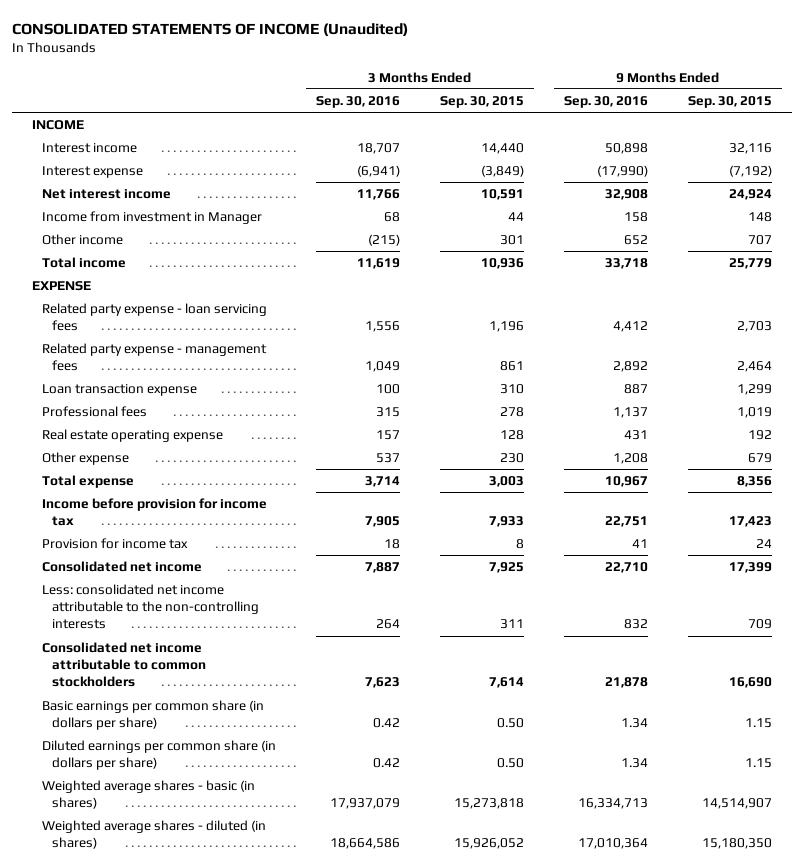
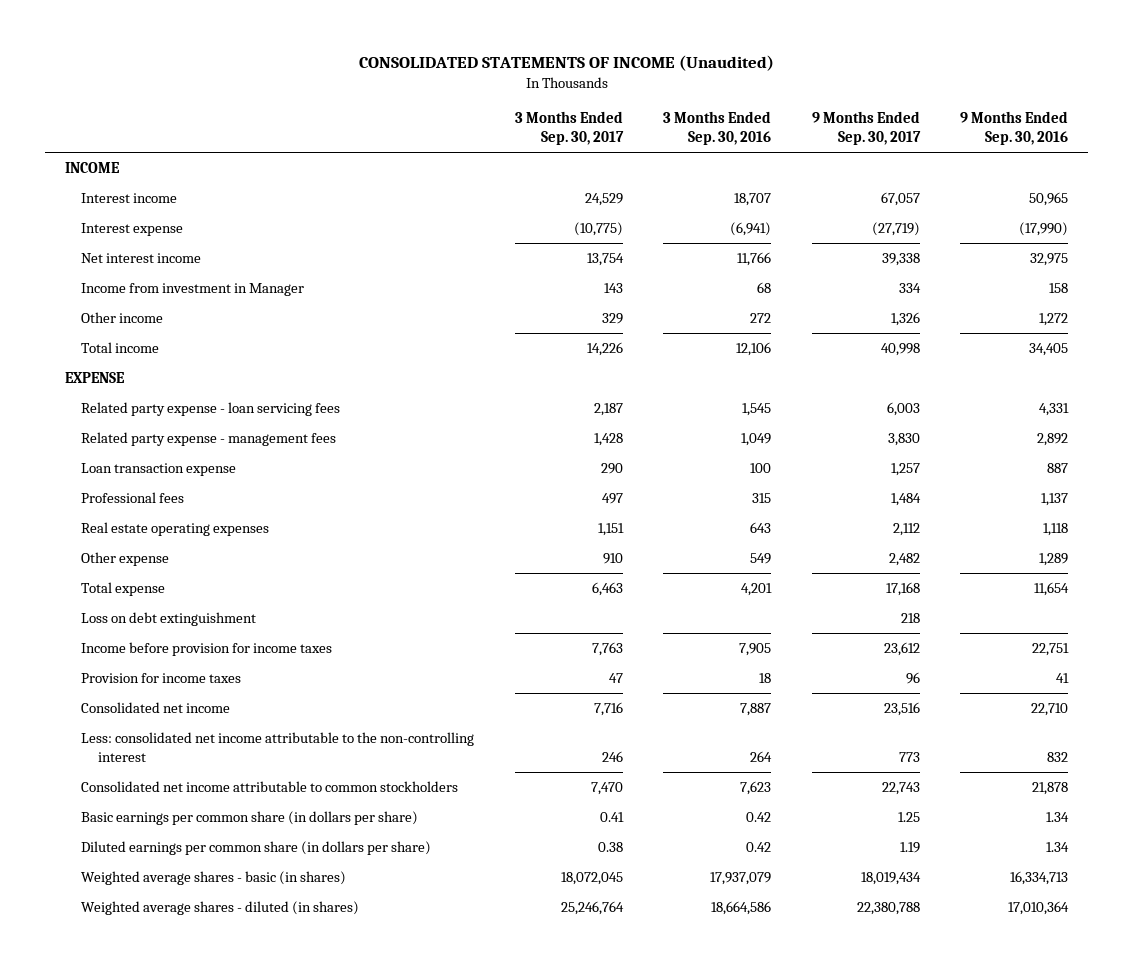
- | 3 Months Ended Sep. 30, 2016 | 3 Months Ended Sep. 30, 2015 | 9 Months Ended Sep. 30, 2016 | 9 Months Ended Sep. 30, 2015
+ | 3 Months Ended Sep. 30, 2017 | 3 Months Ended Sep. 30, 2016 | 9 Months Ended Sep. 30, 2017 | 9 Months Ended Sep. 30, 2016
- Interest income | 18,707 | 14,440 | 50,898 | 32,116
+ Interest income | 24,529 | 18,707 | 67,057 | 50,965
- Net interest income | 11,766 | 10,591 | 32,908 | 24,924
+ Net interest income | 13,754 | 11,766 | 39,338 | 32,975
- Other income | (215) | 301 | 652 | 707
- Total income | 11,619 | 10,936 | 33,718 | 25,779
+ Other income | 329 | 272 | 1,326 | 1,272
+ Total income | 14,226 | 12,106 | 40,998 | 34,405
- Related party expense - loan servicing fees | 1,556 | 1,196 | 4,412 | 2,703
+ Related party expense - loan servicing fees | 2,187 | 1,545 | 6,003 | 4,331
- Real estate operating expense | 157 | 128 | 431 | 192
- Other expense | 537 | 230 | 1,208 | 679
- Total expense | 3,714 | 3,003 | 10,967 | 8,356
- Income before provision for income tax | 7,905 | 7,933 | 22,751 | 17,423
- Provision for income tax | 18 | 8 | 41 | 24
+ Real estate operating expenses | 1,151 | 643 | 2,112 | 1,118
+ Other expense | 910 | 549 | 2,482 | 1,289
+ Total expense | 6,463 | 4,201 | 17,168 | 11,654
+ Loss on debt extinguishment | | | 218 |
+ Income before provision for income taxes | 7,763 | 7,905 | 23,612 | 22,751
+ Provision for income taxes | 47 | 18 | 96 | 41
- Less: consolidated net income attributable to the non-controlling interests | 264 | 311 | 832 | 709
+ Less: consolidated net income attributable to the non-controlling interest | 246 | 264 | 773 | 832

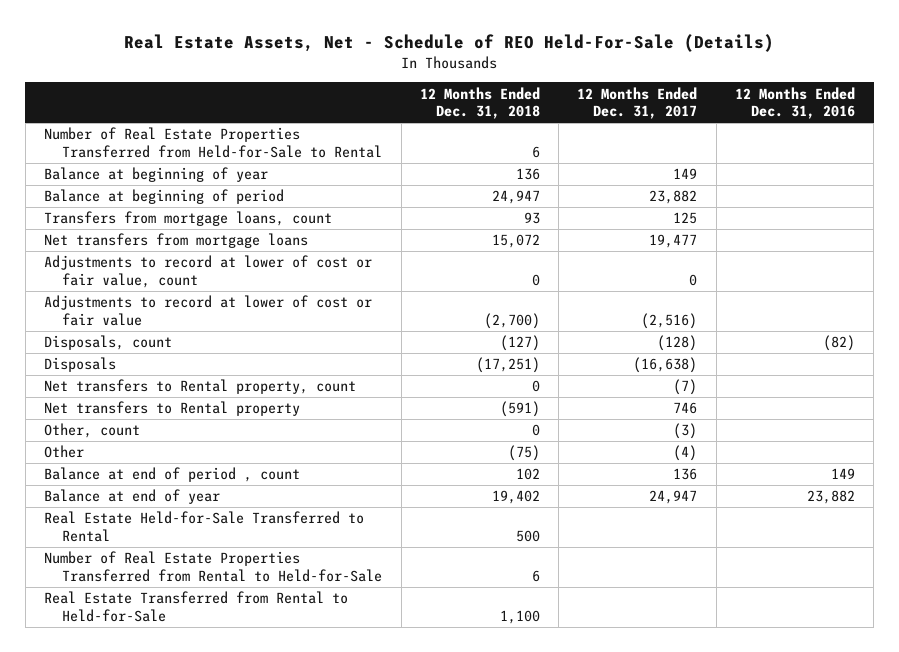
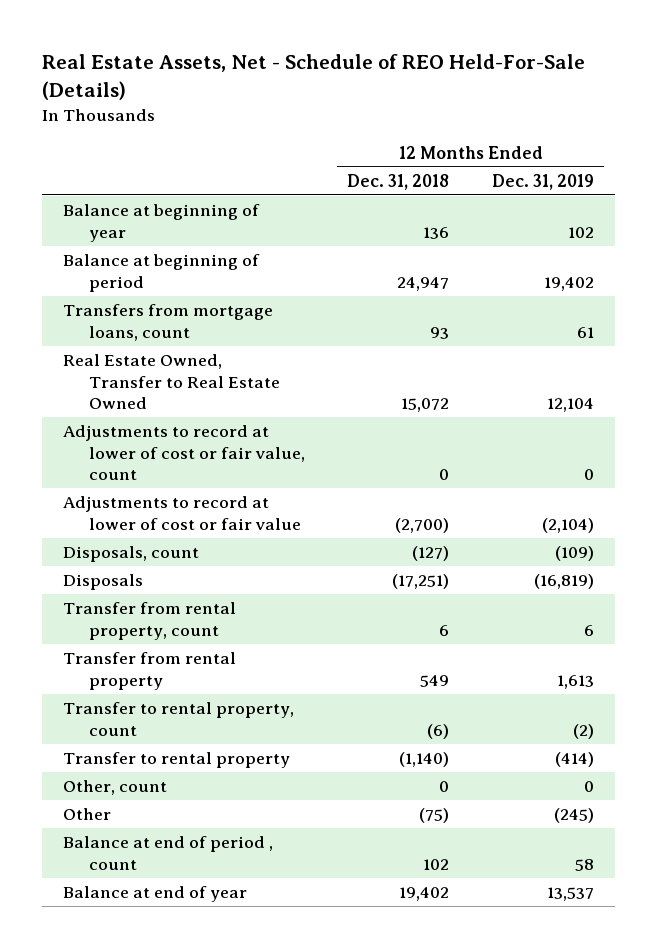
- | 12 Months Ended Dec. 31, 2018 | 12 Months Ended Dec. 31, 2017 | 12 Months Ended Dec. 31, 2016
+ | 12 Months Ended Dec. 31, 2018 | 12 Months Ended Dec. 31, 2019
- Number of Real Estate Properties Transferred from Held-for-Sale to Rental | 6 | |
- Net transfers from mortgage loans | 15,072 | 19,477 |
+ Real Estate Owned, Transfer to Real Estate Owned | 15,072 | 12,104
- Net transfers to Rental property, count | 0 | (7) |
- Net transfers to Rental property | (591) | 746 |
+ Transfer from rental property, count | 6 | 6
+ Transfer from rental property | 549 | 1,613
+ Transfer to rental property, count | (6) | (2)
+ Transfer to rental property | (1,140) | (414)
- Real Estate Held-for-Sale Transferred to Rental | 500 | |
- Number of Real Estate Properties Transferred from Rental to Held-for-Sale | 6 | |
- Real Estate Transferred from Rental to Held-for-Sale | 1,100 | |

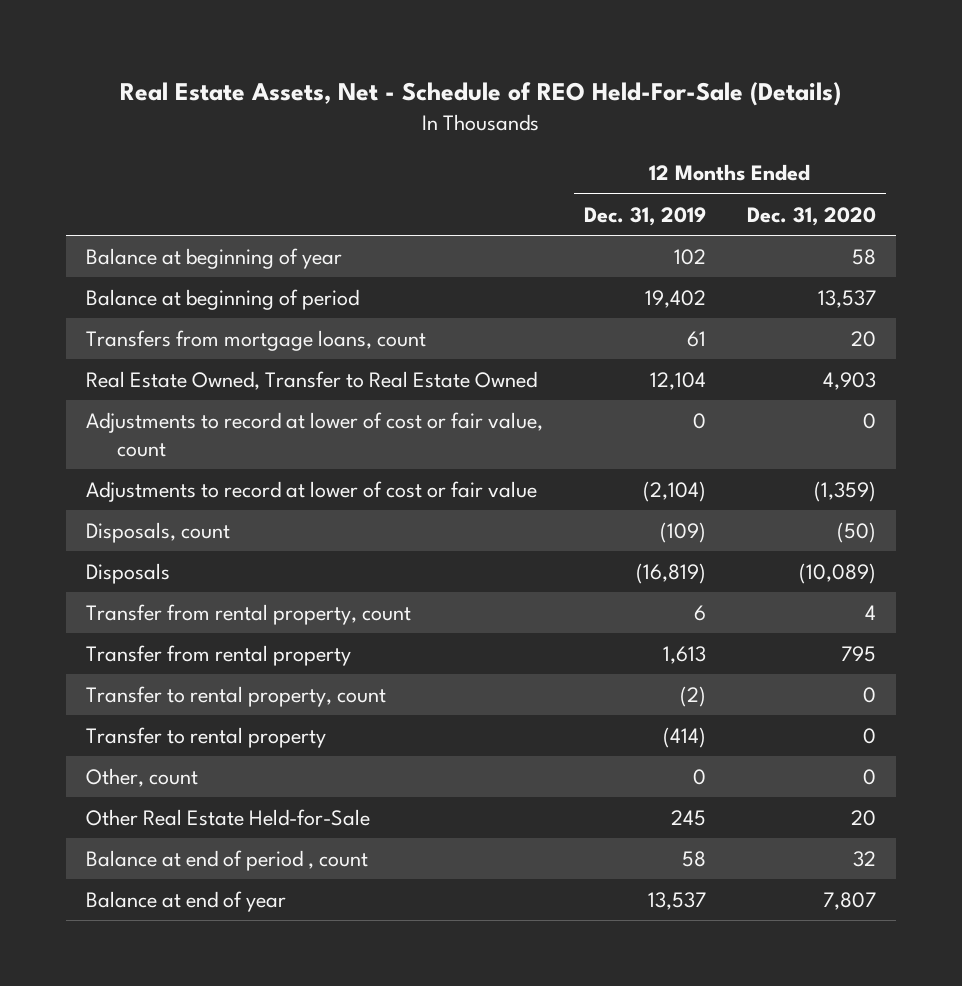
- | 12 Months Ended Dec. 31, 2018 | 12 Months Ended Dec. 31, 2019
+ | 12 Months Ended Dec. 31, 2019 | 12 Months Ended Dec. 31, 2020
- Other | (75) | (245)
+ Other Real Estate Held-for-Sale | 245 | 20

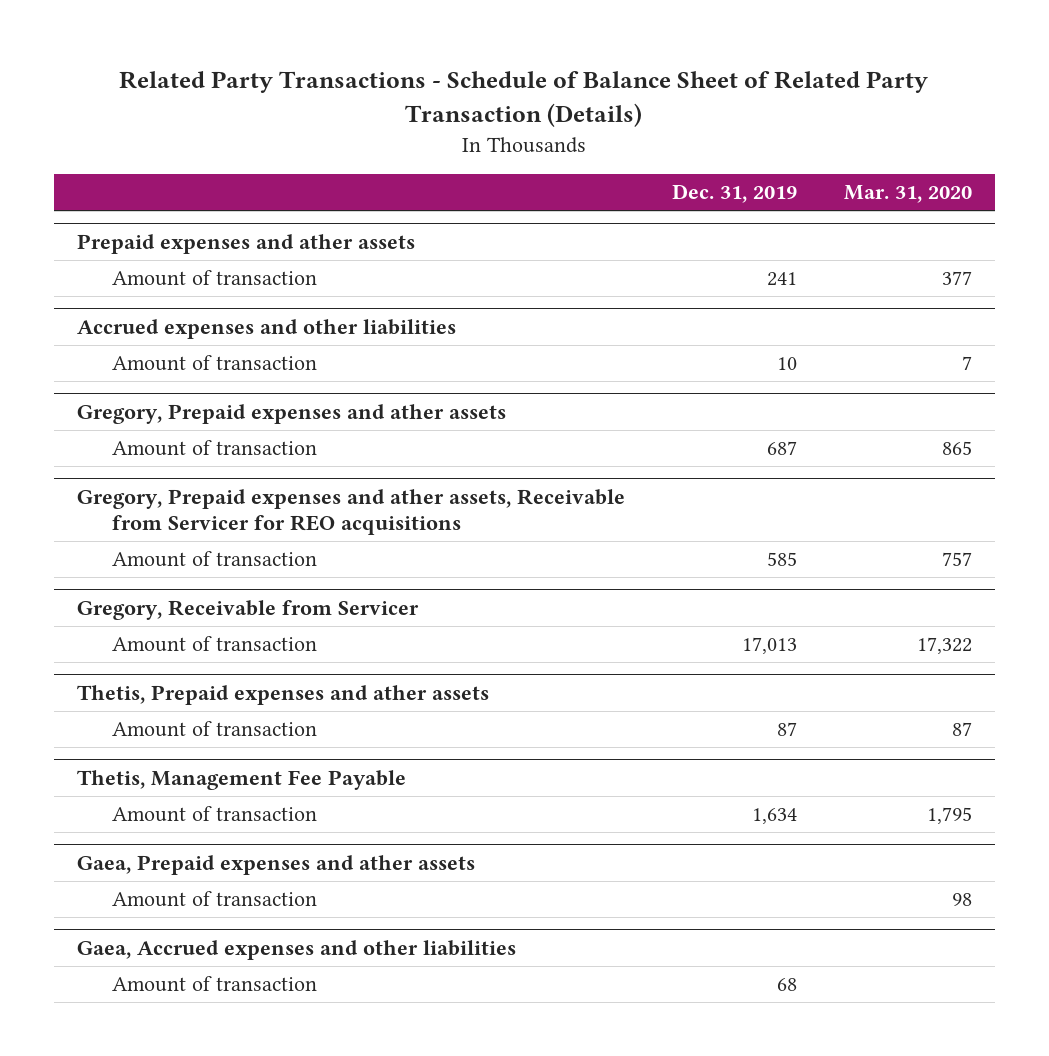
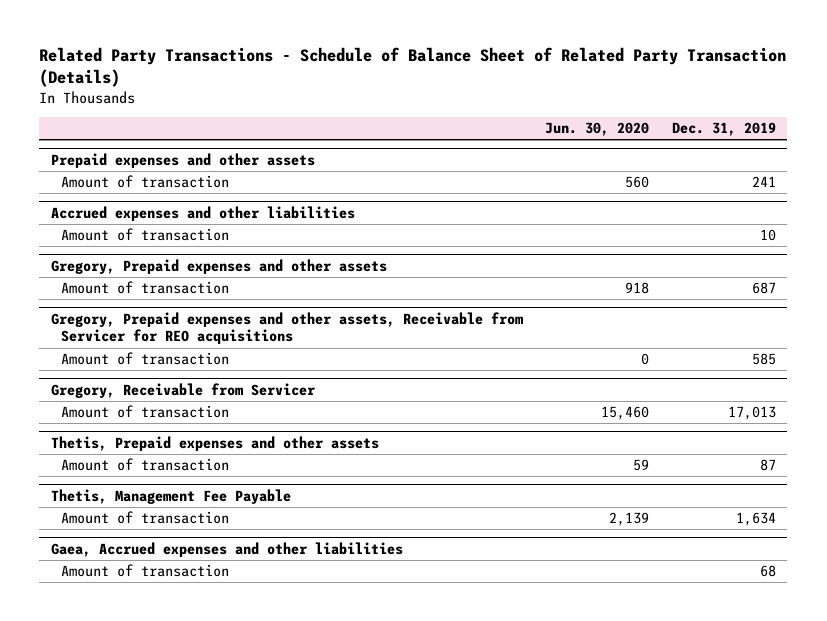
- | Dec. 31, 2019 | Mar. 31, 2020
+ | Jun. 30, 2020 | Dec. 31, 2019
- Prepaid expenses and ather assets
+ Prepaid expenses and other assets
- Gregory, Prepaid expenses and ather assets
+ Gregory, Prepaid expenses and other assets
- Gregory, Prepaid expenses and ather assets, Receivable from Servicer for REO acquisitions
+ Gregory, Prepaid expenses and other assets, Receivable from Servicer for REO acquisitions
- Thetis, Prepaid expenses and ather assets
+ Thetis, Prepaid expenses and other assets
- Gaea, Prepaid expenses and ather assets
- Amount of transaction | | 98

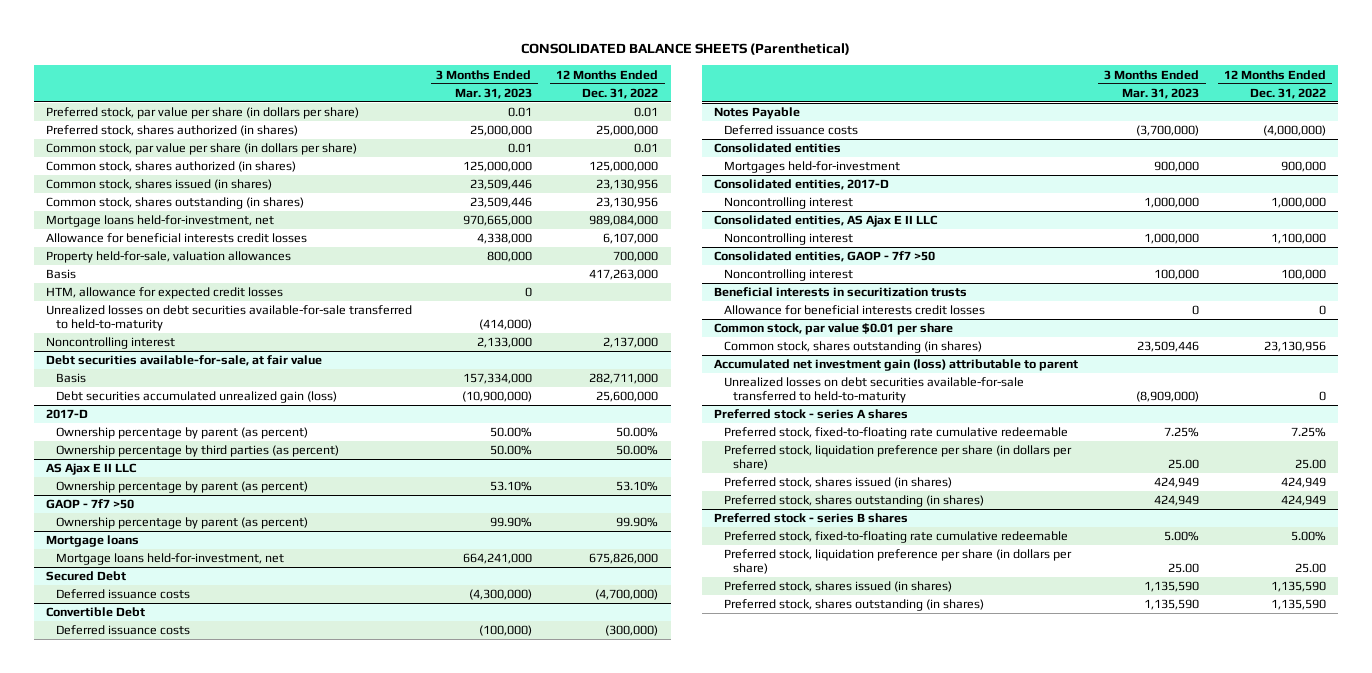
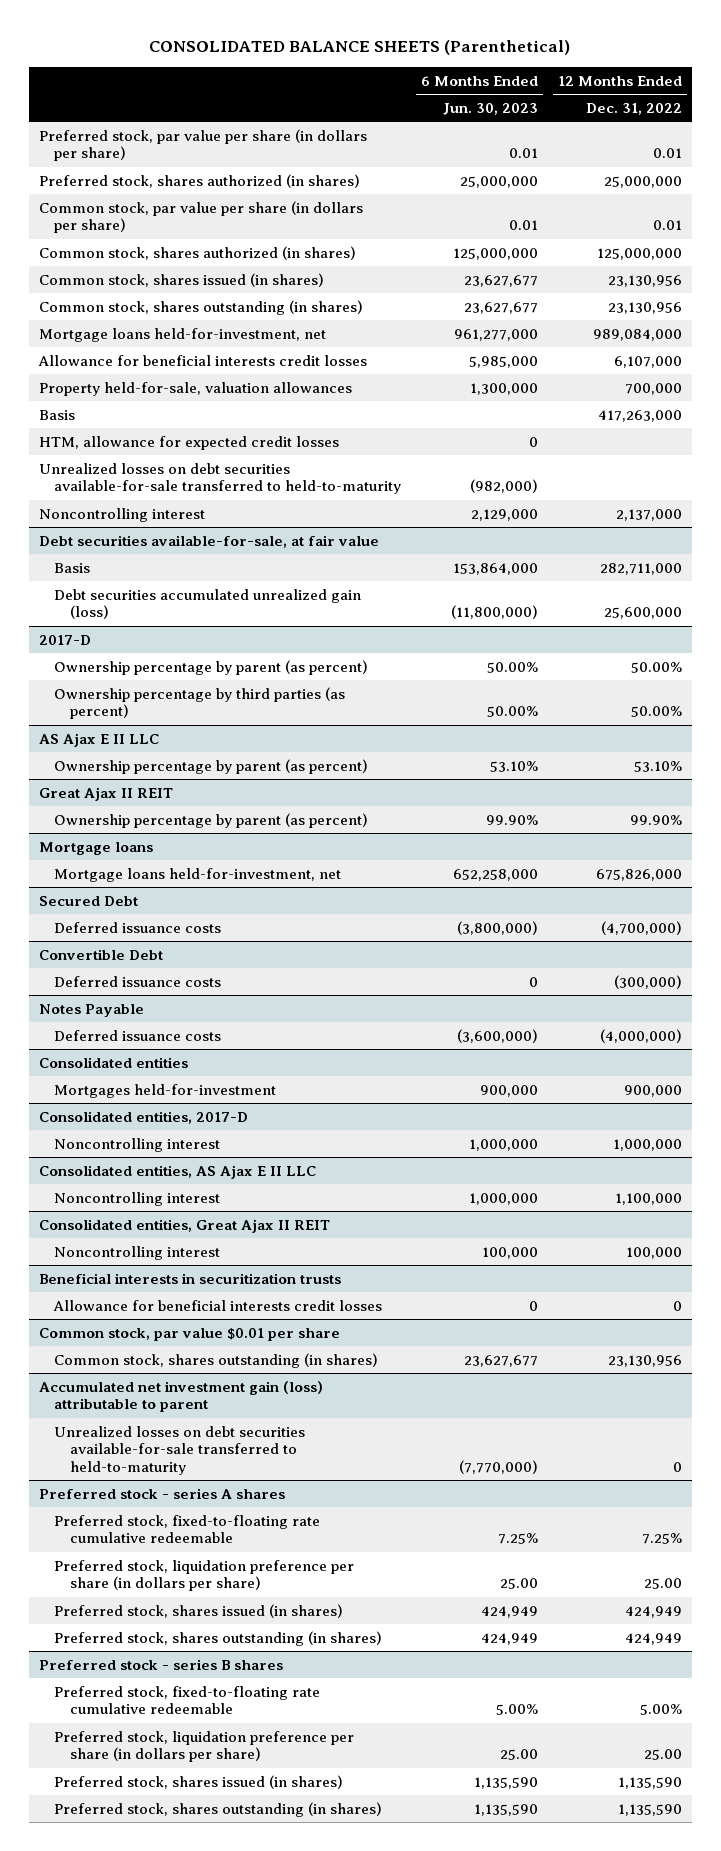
- | 3 Months Ended Mar. 31, 2023 | 12 Months Ended Dec. 31, 2022
+ | 6 Months Ended Jun. 30, 2023 | 12 Months Ended Dec. 31, 2022
- GAOP - 7f7 >50
+ Great Ajax II REIT
- Consolidated entities, GAOP - 7f7 >50
+ Consolidated entities, Great Ajax II REIT

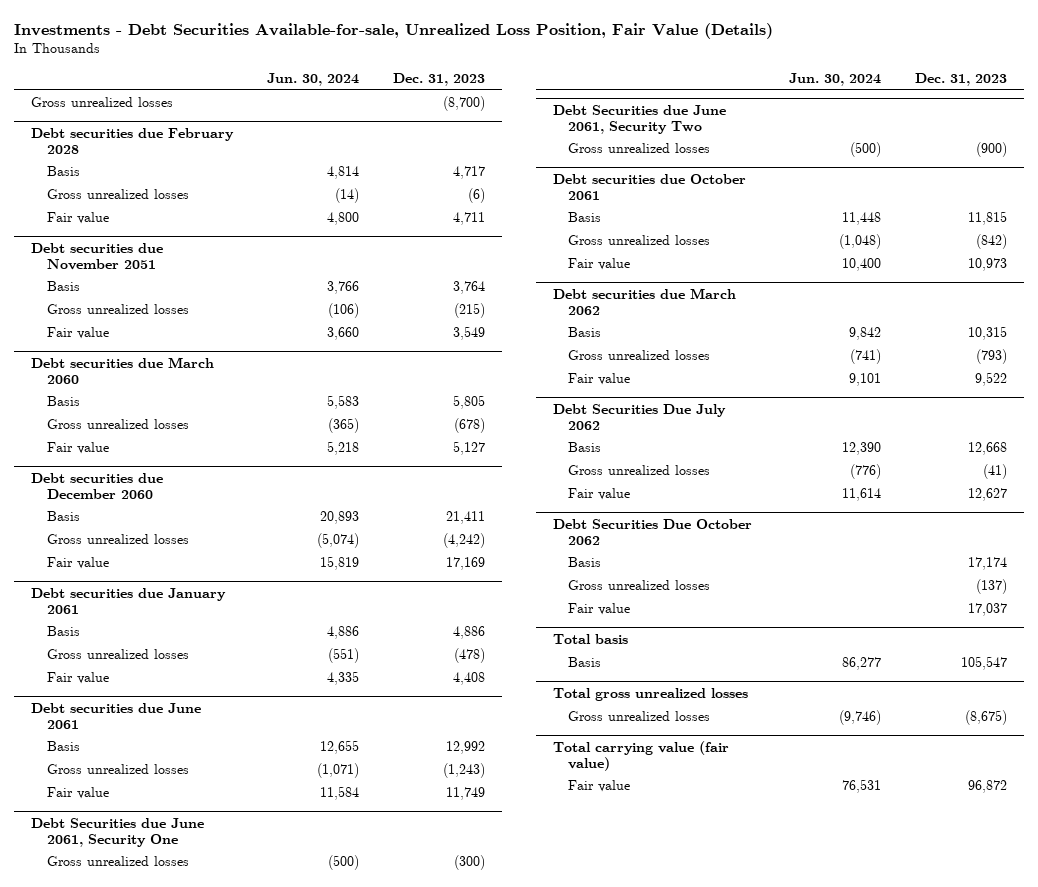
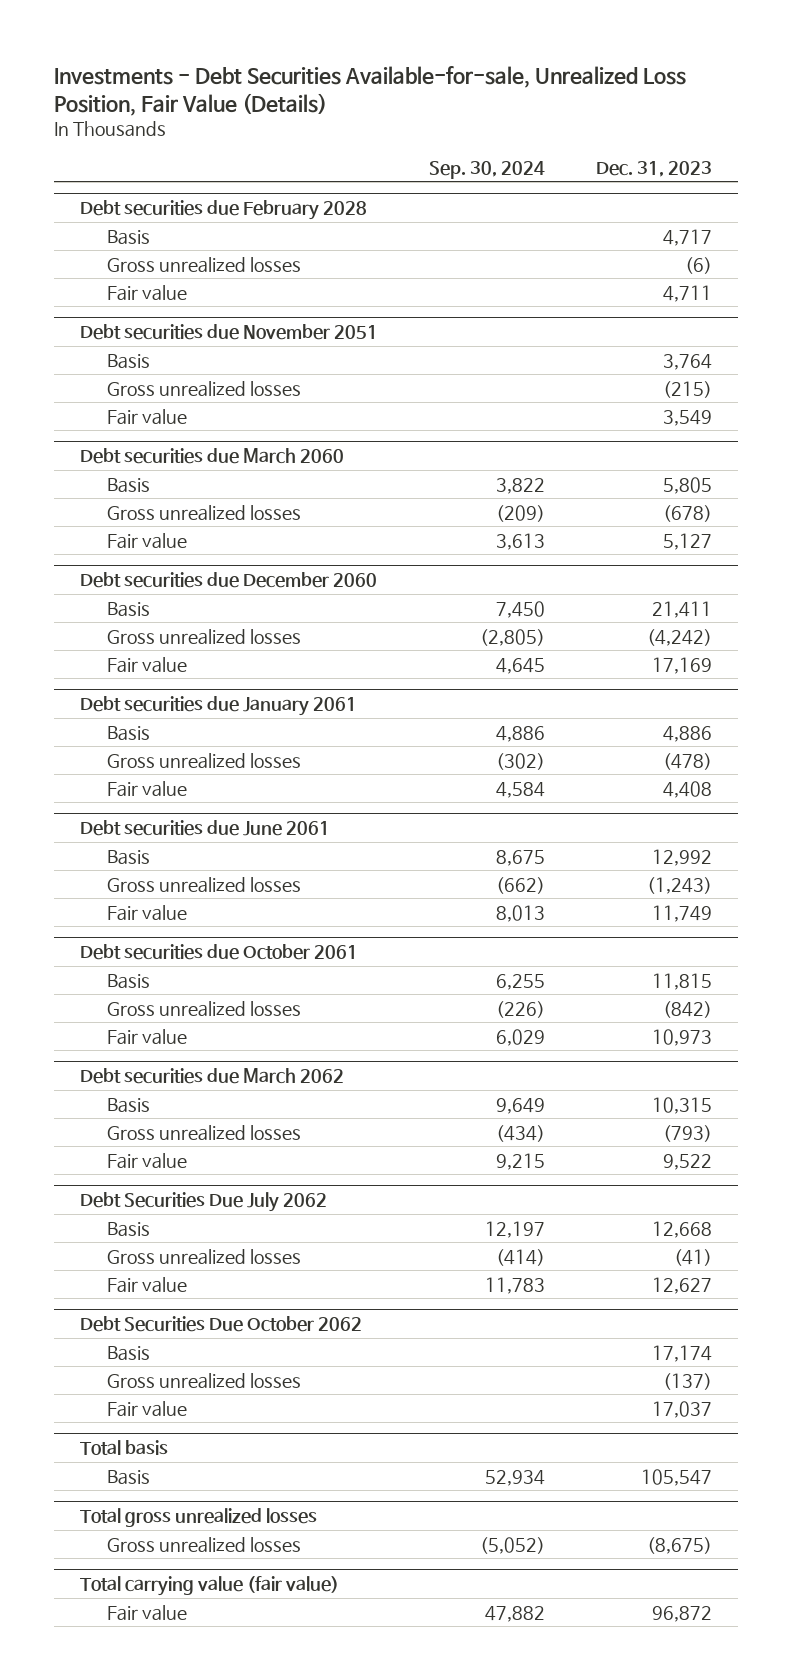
- | Jun. 30, 2024 | Dec. 31, 2023
+ | Sep. 30, 2024 | Dec. 31, 2023
- Gross unrealized losses | | (8,700)
- Debt Securities due June 2061, Security One
- Gross unrealized losses | (500) | (300)
- Debt Securities due June 2061, Security Two
- Gross unrealized losses | (500) | (900)

